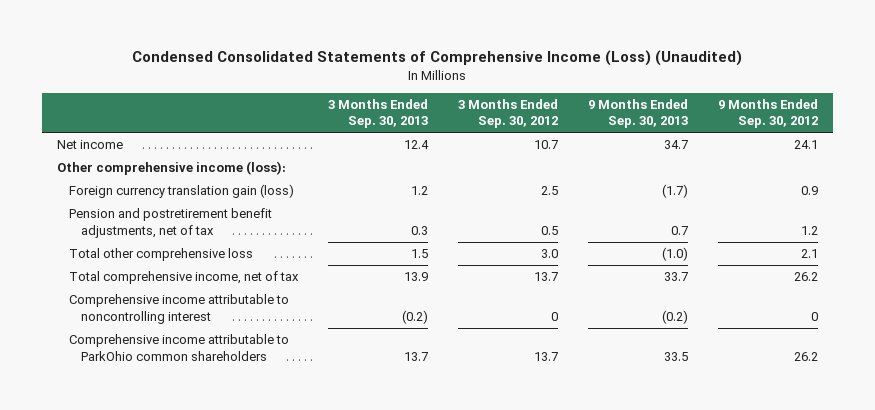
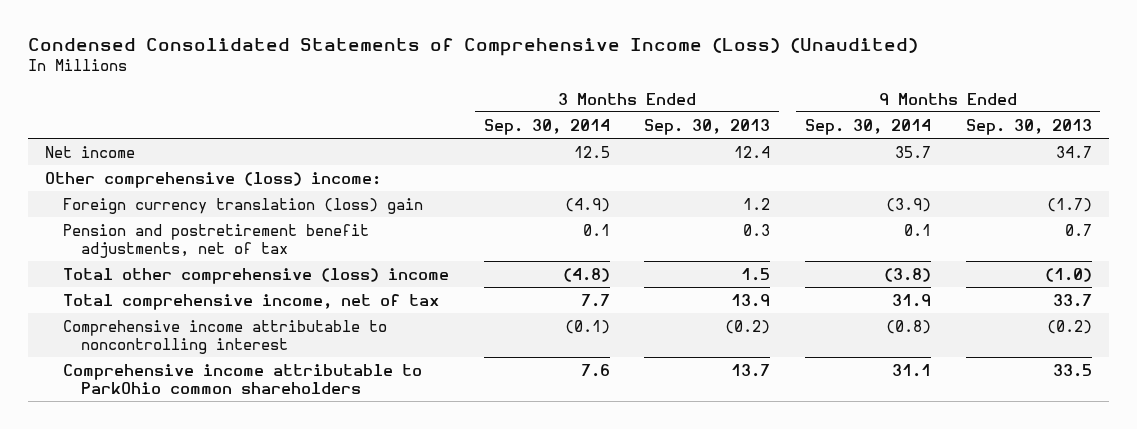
- | 3 Months Ended Sep. 30, 2013 | 3 Months Ended Sep. 30, 2012 | 9 Months Ended Sep. 30, 2013 | 9 Months Ended Sep. 30, 2012
+ | 3 Months Ended Sep. 30, 2014 | 3 Months Ended Sep. 30, 2013 | 9 Months Ended Sep. 30, 2014 | 9 Months Ended Sep. 30, 2013
- Other comprehensive income (loss):
- Foreign currency translation gain (loss) | 1.2 | 2.5 | (1.7) | 0.9
+ Other comprehensive (loss) income:
+ Foreign currency translation (loss) gain | (4.9) | 1.2 | (3.9) | (1.7)
- Total other comprehensive loss | 1.5 | 3.0 | (1.0) | 2.1
+ Total other comprehensive (loss) income | (4.8) | 1.5 | (3.8) | (1.0)

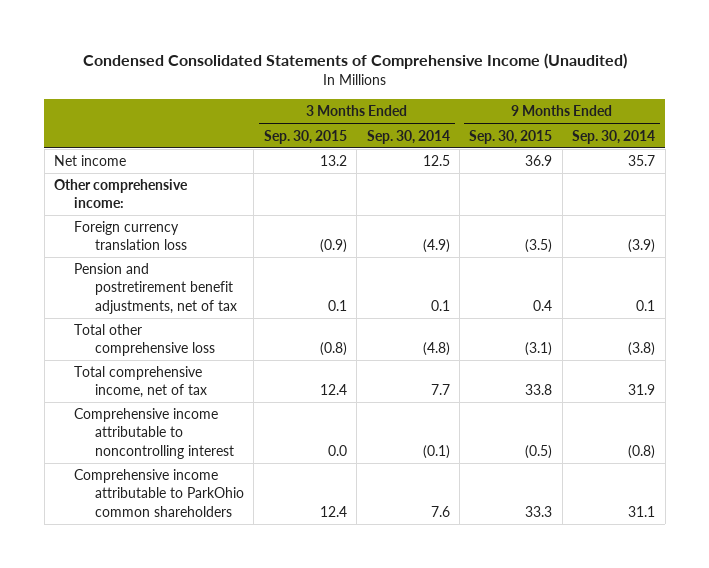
- Condensed Consolidated Statements of Comprehensive Income (Loss) (Unaudited)
+ Condensed Consolidated Statements of Comprehensive Income (Unaudited)
- | 3 Months Ended Sep. 30, 2014 | 3 Months Ended Sep. 30, 2013 | 9 Months Ended Sep. 30, 2014 | 9 Months Ended Sep. 30, 2013
+ | 3 Months Ended Sep. 30, 2015 | 3 Months Ended Sep. 30, 2014 | 9 Months Ended Sep. 30, 2015 | 9 Months Ended Sep. 30, 2014
- Other comprehensive (loss) income:
- Foreign currency translation (loss) gain | (4.9) | 1.2 | (3.9) | (1.7)
+ Other comprehensive income:
+ Foreign currency translation loss | (0.9) | (4.9) | (3.5) | (3.9)
- Total other comprehensive (loss) income | (4.8) | 1.5 | (3.8) | (1.0)
+ Total other comprehensive loss | (0.8) | (4.8) | (3.1) | (3.8)

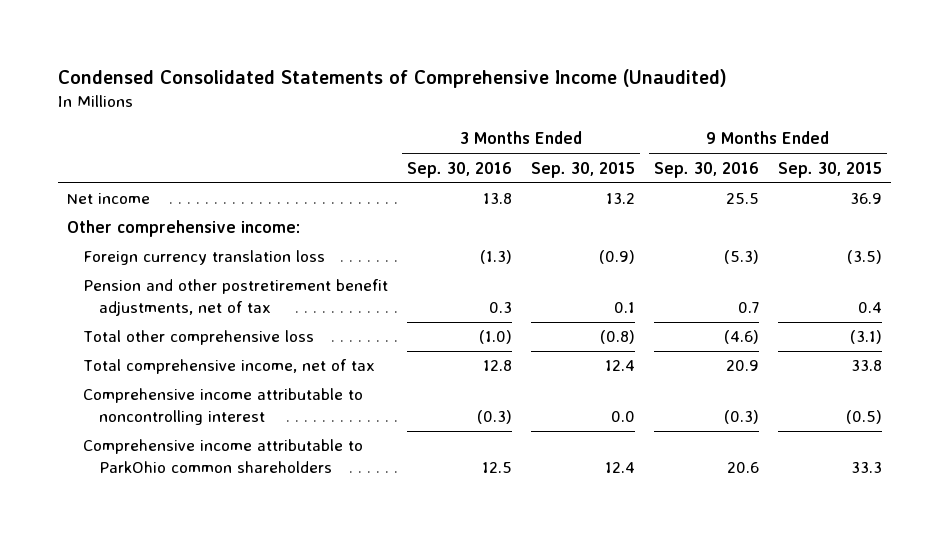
- | 3 Months Ended Sep. 30, 2015 | 3 Months Ended Sep. 30, 2014 | 9 Months Ended Sep. 30, 2015 | 9 Months Ended Sep. 30, 2014
+ | 3 Months Ended Sep. 30, 2016 | 3 Months Ended Sep. 30, 2015 | 9 Months Ended Sep. 30, 2016 | 9 Months Ended Sep. 30, 2015
- Pension and postretirement benefit adjustments, net of tax | 0.1 | 0.1 | 0.4 | 0.1
+ Pension and other postretirement benefit adjustments, net of tax | 0.3 | 0.1 | 0.7 | 0.4

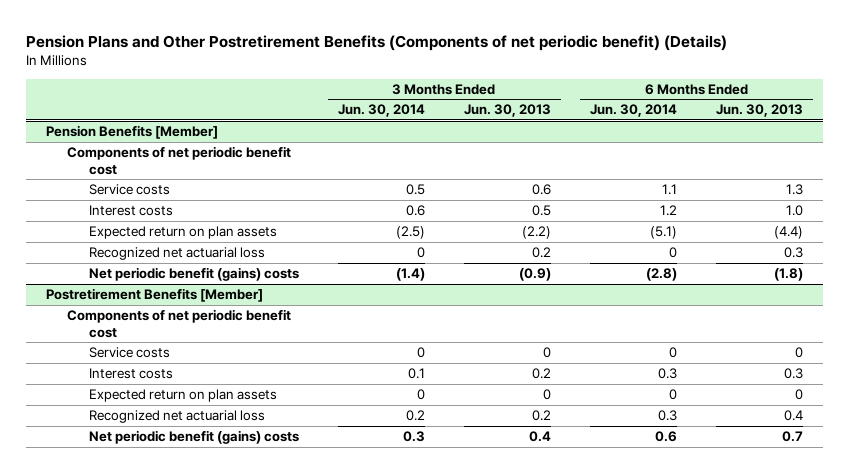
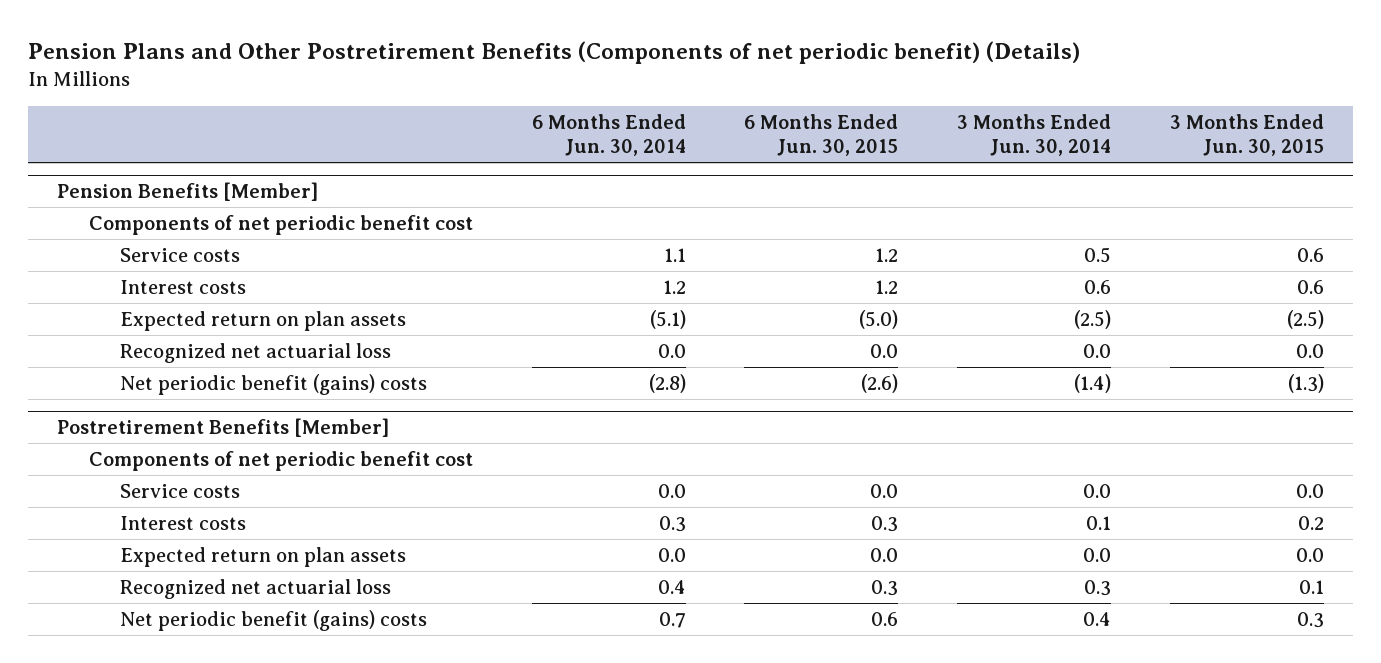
- | 3 Months Ended Jun. 30, 2014 | 3 Months Ended Jun. 30, 2013 | 6 Months Ended Jun. 30, 2014 | 6 Months Ended Jun. 30, 2013
+ | 6 Months Ended Jun. 30, 2014 | 6 Months Ended Jun. 30, 2015 | 3 Months Ended Jun. 30, 2014 | 3 Months Ended Jun. 30, 2015
@ Pension Benefits [Member]
- Recognized net actuarial loss | 0 | 0.2 | 0 | 0.3
+ Recognized net actuarial loss | 0.0 | 0.0 | 0.0 | 0.0
@ Postretirement Benefits [Member]
- Service costs | 0 | 0 | 0 | 0
+ Service costs | 0.0 | 0.0 | 0.0 | 0.0
- Expected return on plan assets | 0 | 0 | 0 | 0
- Recognized net actuarial loss | 0.2 | 0.2 | 0.3 | 0.4
- Net periodic benefit (gains) costs | 0.3 | 0.4 | 0.6 | 0.7
+ Expected return on plan assets | 0.0 | 0.0 | 0.0 | 0.0
+ Recognized net actuarial loss | 0.4 | 0.3 | 0.3 | 0.1
+ Net periodic benefit (gains) costs | 0.7 | 0.6 | 0.4 | 0.3

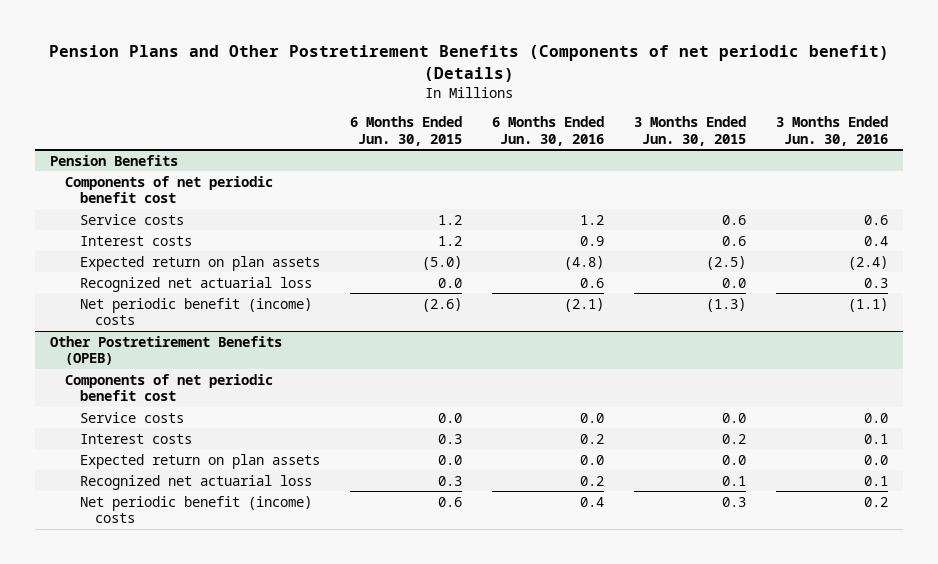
- | 6 Months Ended Jun. 30, 2014 | 6 Months Ended Jun. 30, 2015 | 3 Months Ended Jun. 30, 2014 | 3 Months Ended Jun. 30, 2015
+ | 6 Months Ended Jun. 30, 2015 | 6 Months Ended Jun. 30, 2016 | 3 Months Ended Jun. 30, 2015 | 3 Months Ended Jun. 30, 2016
- Pension Benefits [Member]
+ Pension Benefits
- Net periodic benefit (gains) costs | (2.8) | (2.6) | (1.4) | (1.3)
- Postretirement Benefits [Member]
+ Net periodic benefit (income) costs | (2.6) | (2.1) | (1.3) | (1.1)
+ Other Postretirement Benefits (OPEB)
- Net periodic benefit (gains) costs | 0.7 | 0.6 | 0.4 | 0.3
+ Net periodic benefit (income) costs | 0.6 | 0.4 | 0.3 | 0.2

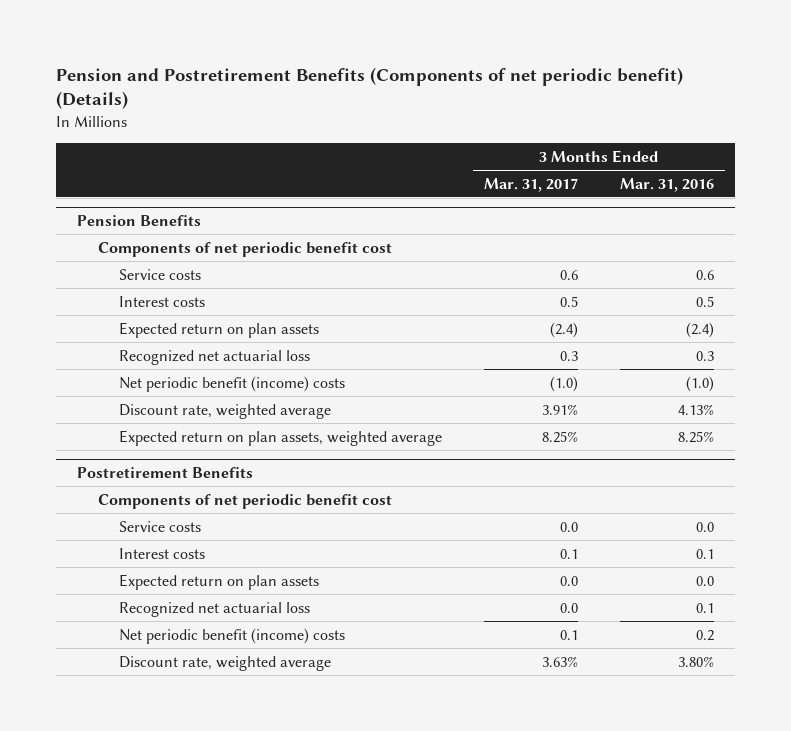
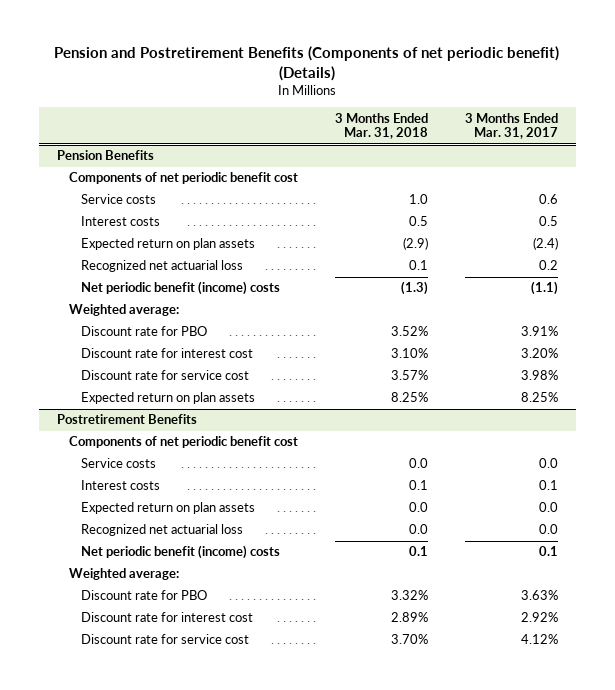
- | 3 Months Ended Mar. 31, 2017 | 3 Months Ended Mar. 31, 2016
+ | 3 Months Ended Mar. 31, 2018 | 3 Months Ended Mar. 31, 2017
@ Pension Benefits
- Recognized net actuarial loss | 0.3 | 0.3
- Net periodic benefit (income) costs | (1.0) | (1.0)
- Discount rate, weighted average | 3.91% | 4.13%
- Expected return on plan assets, weighted average | 8.25% | 8.25%
+ Recognized net actuarial loss | 0.1 | 0.2
+ Net periodic benefit (income) costs | (1.3) | (1.1)
+ Weighted average:
+ Discount rate for PBO | 3.52% | 3.91%
+ Discount rate for interest cost | 3.10% | 3.20%
+ Discount rate for service cost | 3.57% | 3.98%
+ Expected return on plan assets | 8.25% | 8.25%
@ Postretirement Benefits
- Discount rate, weighted average | 3.63% | 3.80%
+ Weighted average:
+ Discount rate for PBO | 3.32% | 3.63%
+ Discount rate for interest cost | 2.89% | 2.92%
+ Discount rate for service cost | 3.70% | 4.12%

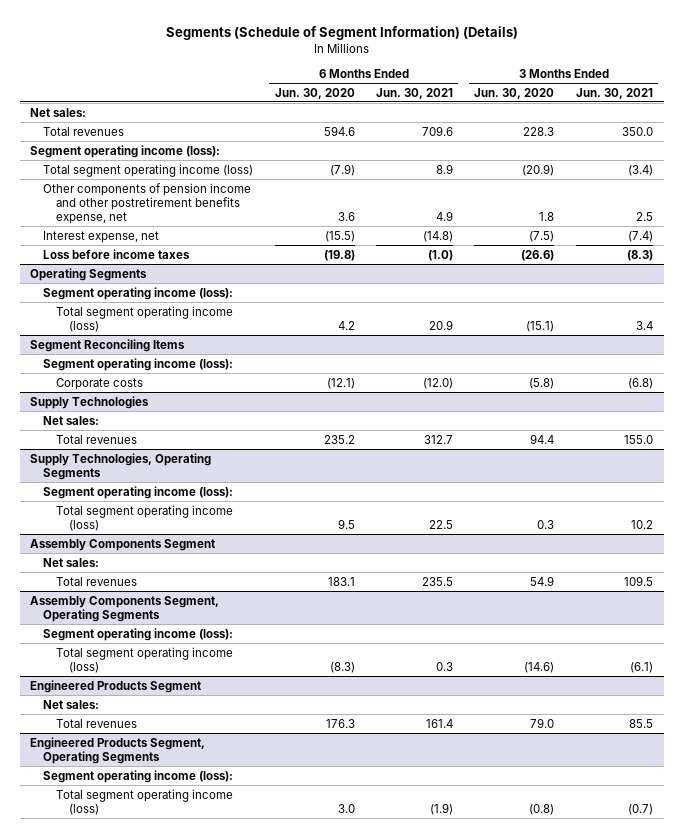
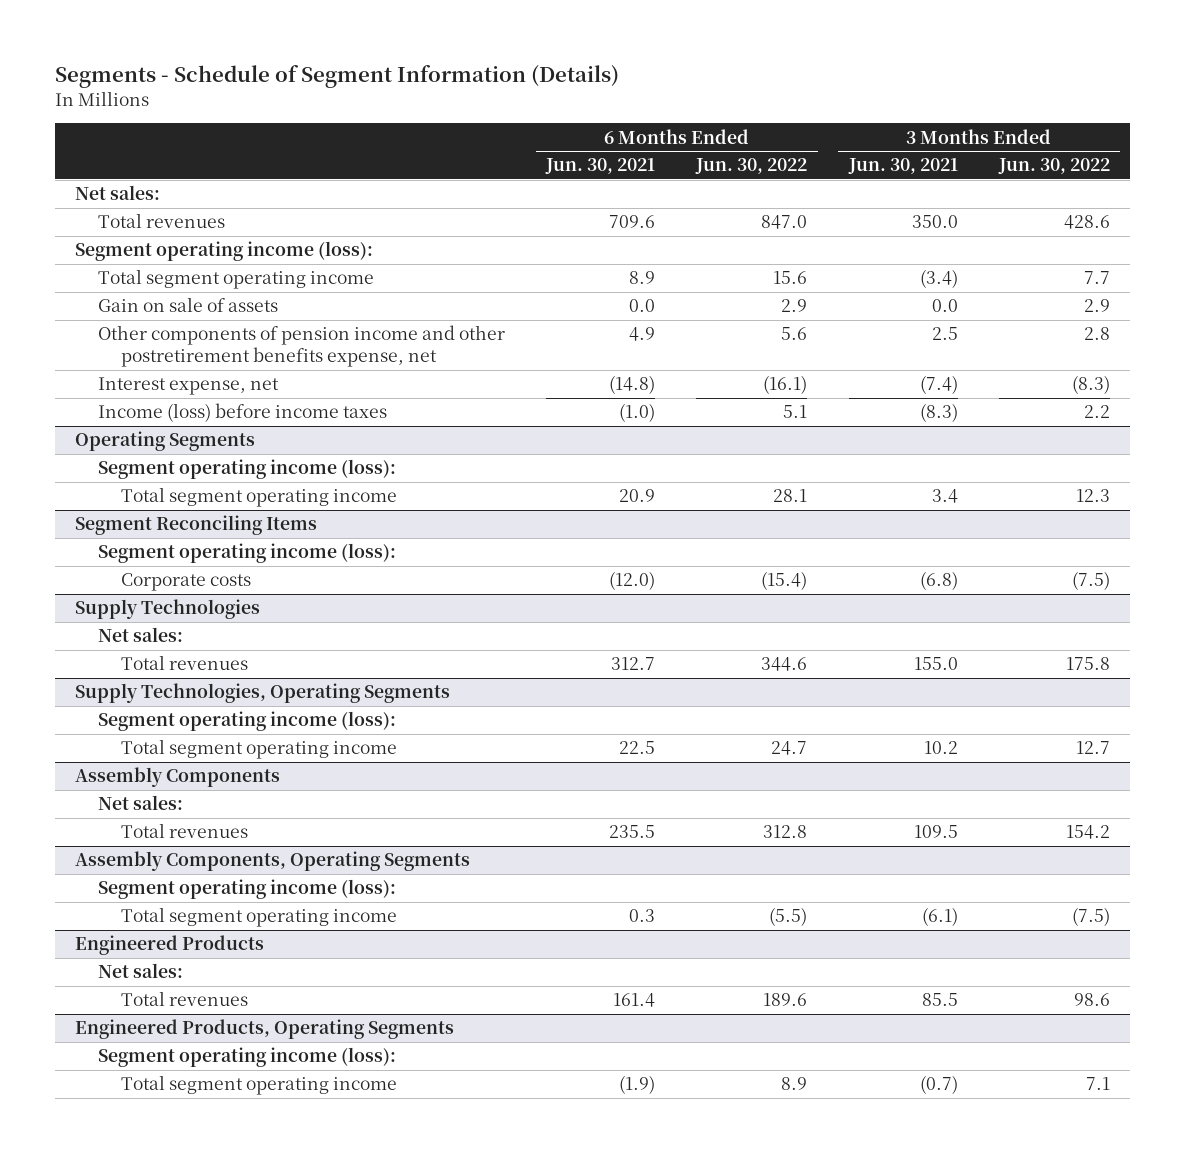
- Segments (Schedule of Segment Information) (Details)
+ Segments - Schedule of Segment Information (Details)
- | 6 Months Ended Jun. 30, 2020 | 6 Months Ended Jun. 30, 2021 | 3 Months Ended Jun. 30, 2020 | 3 Months Ended Jun. 30, 2021
+ | 6 Months Ended Jun. 30, 2021 | 6 Months Ended Jun. 30, 2022 | 3 Months Ended Jun. 30, 2021 | 3 Months Ended Jun. 30, 2022
- Total segment operating income (loss) | (7.9) | 8.9 | (20.9) | (3.4)
+ Total segment operating income | 8.9 | 15.6 | (3.4) | 7.7
+ Gain on sale of assets | 0.0 | 2.9 | 0.0 | 2.9
- Loss before income taxes | (19.8) | (1.0) | (26.6) | (8.3)
+ Income (loss) before income taxes | (1.0) | 5.1 | (8.3) | 2.2
@ Operating Segments
- Total segment operating income (loss) | 4.2 | 20.9 | (15.1) | 3.4
+ Total segment operating income | 20.9 | 28.1 | 3.4 | 12.3
@ Supply Technologies, Operating Segments
- Total segment operating income (loss) | 9.5 | 22.5 | 0.3 | 10.2
- Assembly Components Segment
@ Supply Technologies, Operating Segments
+ Total segment operating income | 22.5 | 24.7 | 10.2 | 12.7
+ Assembly Components
- Assembly Components Segment, Operating Segments
+ Assembly Components, Operating Segments
- Total segment operating income (loss) | (8.3) | 0.3 | (14.6) | (6.1)
- Engineered Products Segment
+ Total segment operating income | 0.3 | (5.5) | (6.1) | (7.5)
+ Engineered Products
- Engineered Products Segment, Operating Segments
+ Engineered Products, Operating Segments
- Total segment operating income (loss) | 3.0 | (1.9) | (0.8) | (0.7)
+ Total segment operating income | (1.9) | 8.9 | (0.7) | 7.1

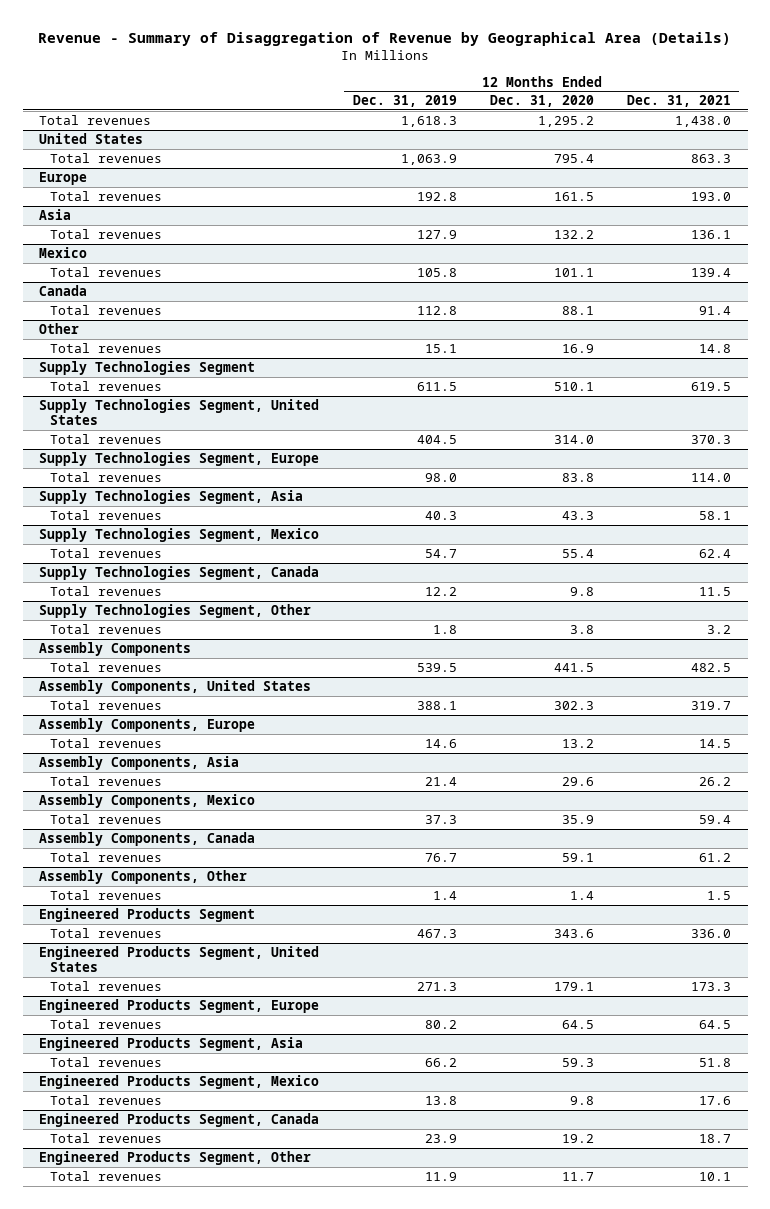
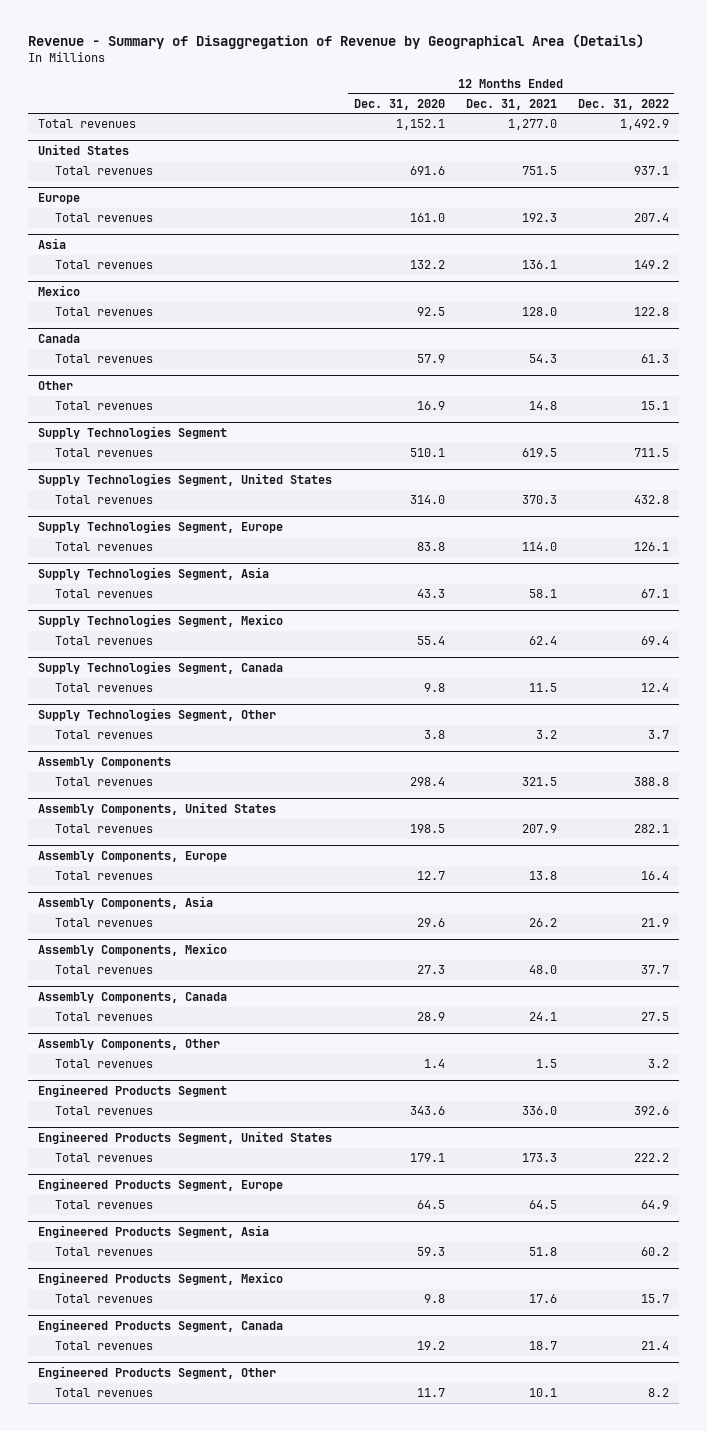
- | 12 Months Ended Dec. 31, 2019 | 12 Months Ended Dec. 31, 2020 | 12 Months Ended Dec. 31, 2021
+ | 12 Months Ended Dec. 31, 2020 | 12 Months Ended Dec. 31, 2021 | 12 Months Ended Dec. 31, 2022
- Total revenues | 1,618.3 | 1,295.2 | 1,438.0
+ Total revenues | 1,152.1 | 1,277.0 | 1,492.9
@ United States
- Total revenues | 1,063.9 | 795.4 | 863.3
+ Total revenues | 691.6 | 751.5 | 937.1
@ Europe
- Total revenues | 192.8 | 161.5 | 193.0
+ Total revenues | 161.0 | 192.3 | 207.4
@ Mexico
- Total revenues | 105.8 | 101.1 | 139.4
+ Total revenues | 92.5 | 128.0 | 122.8
@ Canada
- Total revenues | 112.8 | 88.1 | 91.4
+ Total revenues | 57.9 | 54.3 | 61.3
@ Assembly Components
- Total revenues | 539.5 | 441.5 | 482.5
+ Total revenues | 298.4 | 321.5 | 388.8
@ Assembly Components, United States
- Total revenues | 388.1 | 302.3 | 319.7
+ Total revenues | 198.5 | 207.9 | 282.1
@ Assembly Components, Europe
- Total revenues | 14.6 | 13.2 | 14.5
+ Total revenues | 12.7 | 13.8 | 16.4
@ Assembly Components, Mexico
- Total revenues | 37.3 | 35.9 | 59.4
+ Total revenues | 27.3 | 48.0 | 37.7
@ Assembly Components, Canada
- Total revenues | 76.7 | 59.1 | 61.2
+ Total revenues | 28.9 | 24.1 | 27.5

